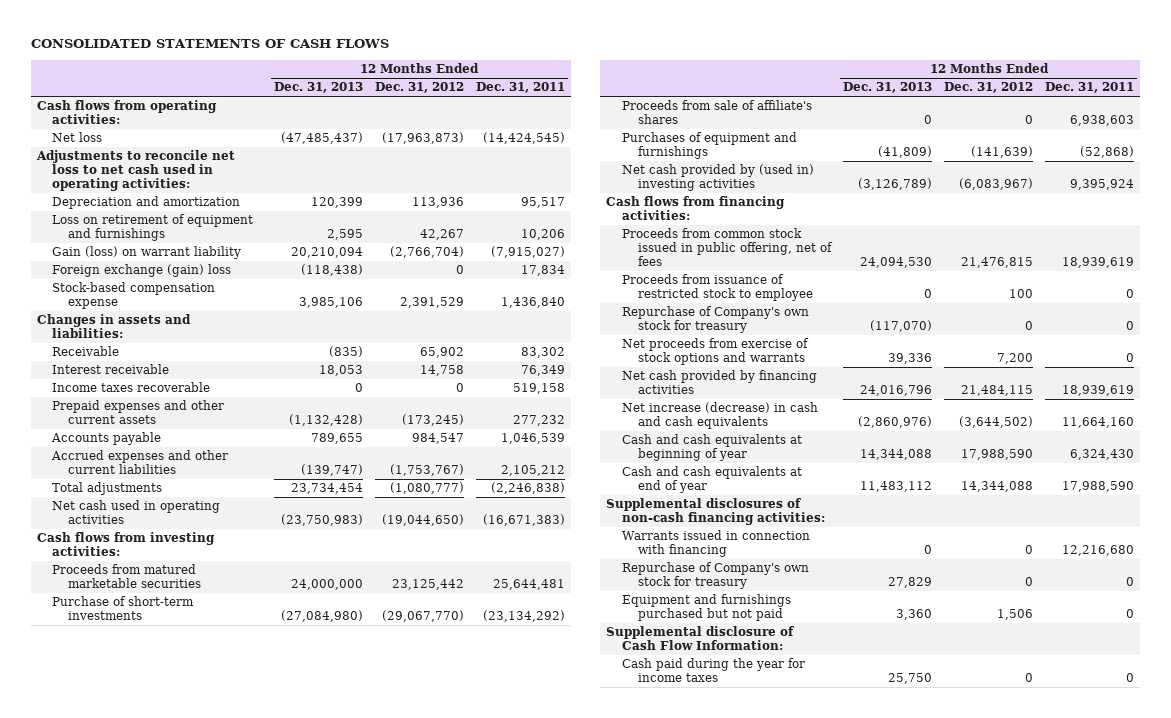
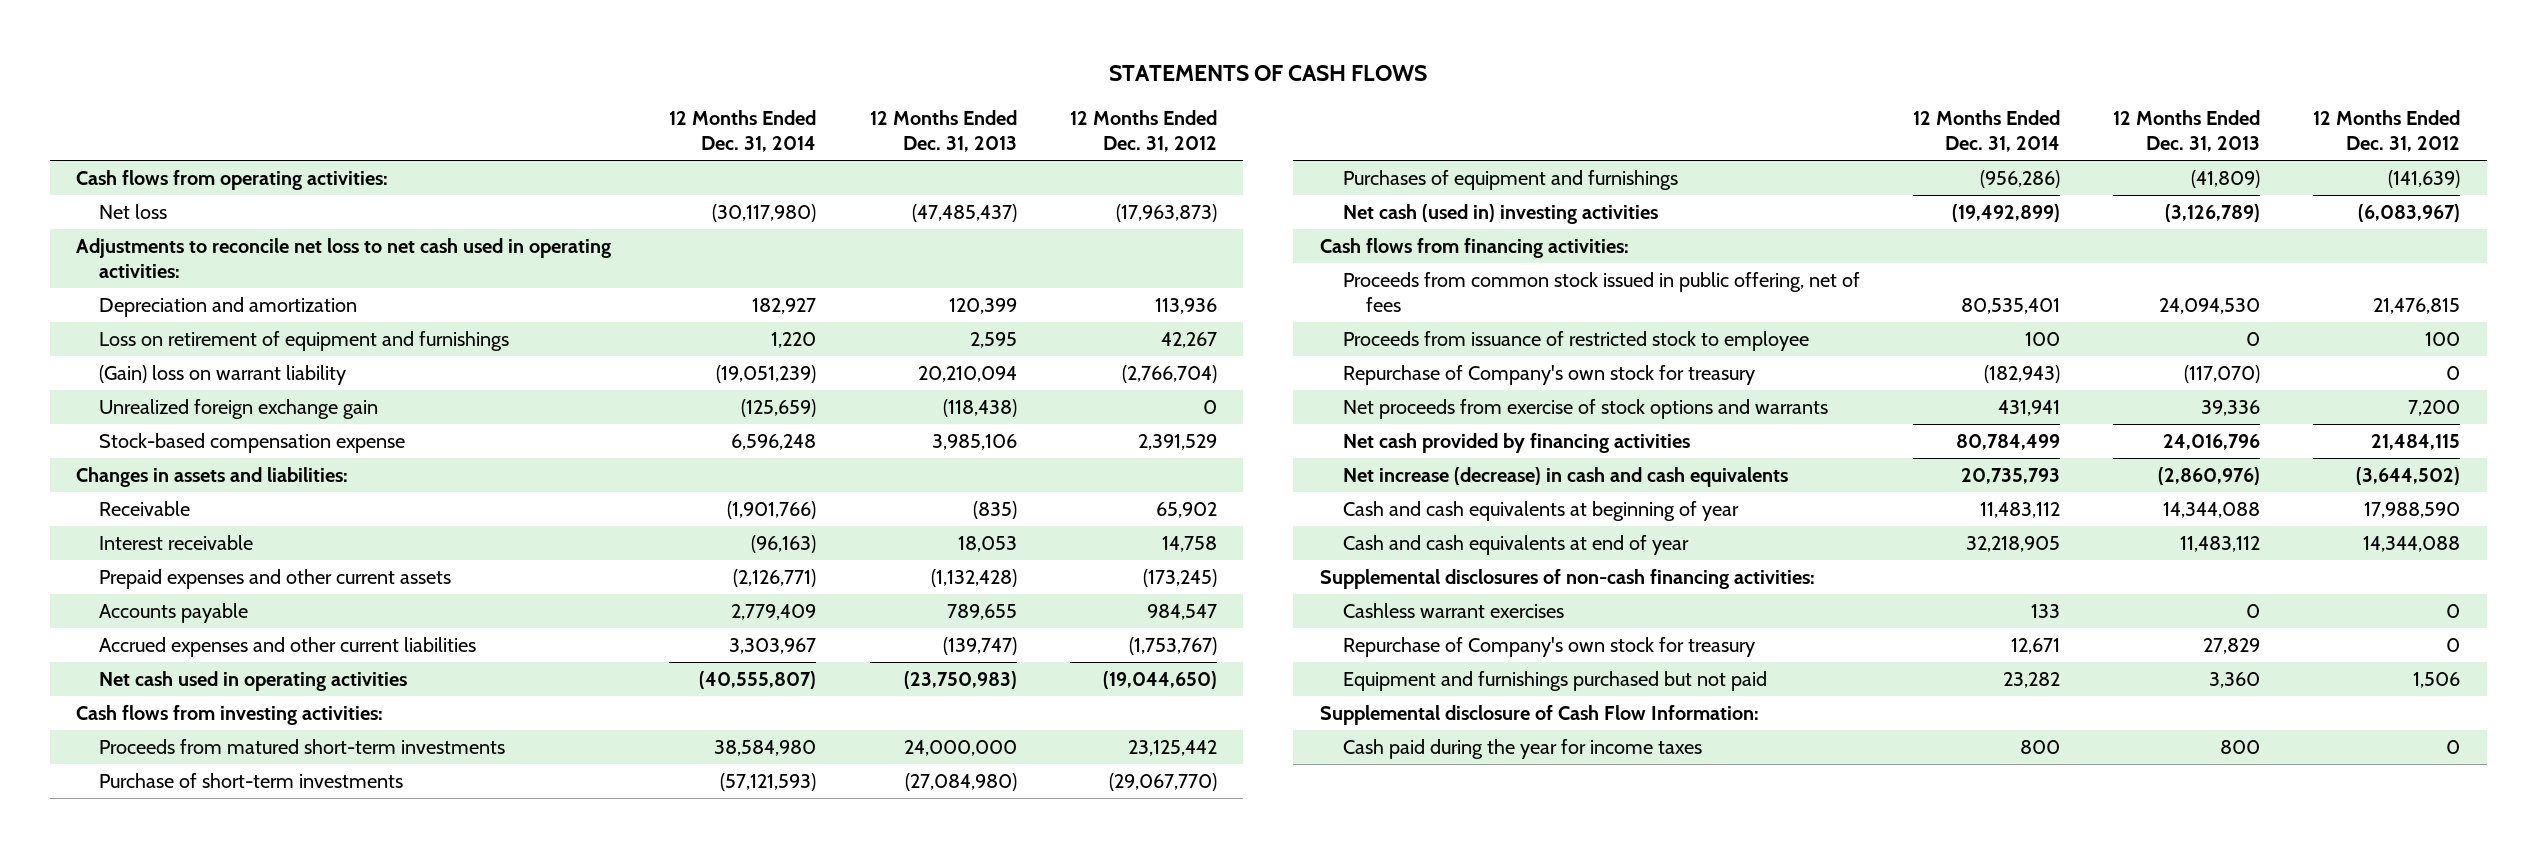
- CONSOLIDATED STATEMENTS OF CASH FLOWS
+ STATEMENTS OF CASH FLOWS
- | 12 Months Ended Dec. 31, 2013 | 12 Months Ended Dec. 31, 2012 | 12 Months Ended Dec. 31, 2011
+ | 12 Months Ended Dec. 31, 2014 | 12 Months Ended Dec. 31, 2013 | 12 Months Ended Dec. 31, 2012
- Gain (loss) on warrant liability | 20,210,094 | (2,766,704) | (7,915,027)
- Foreign exchange (gain) loss | (118,438) | 0 | 17,834
+ (Gain) loss on warrant liability | (19,051,239) | 20,210,094 | (2,766,704)
+ Unrealized foreign exchange gain | (125,659) | (118,438) | 0
- Income taxes recoverable | 0 | 0 | 519,158
- Total adjustments | 23,734,454 | (1,080,777) | (2,246,838)
- Proceeds from matured marketable securities | 24,000,000 | 23,125,442 | 25,644,481
+ Proceeds from matured short-term investments | 38,584,980 | 24,000,000 | 23,125,442
- Proceeds from sale of affiliate's shares | 0 | 0 | 6,938,603
- Net cash provided by (used in) investing activities | (3,126,789) | (6,083,967) | 9,395,924
+ Net cash (used in) investing activities | (19,492,899) | (3,126,789) | (6,083,967)
- Warrants issued in connection with financing | 0 | 0 | 12,216,680
+ Cashless warrant exercises | 133 | 0 | 0
- Cash paid during the year for income taxes | 25,750 | 0 | 0
+ Cash paid during the year for income taxes | 800 | 800 | 0

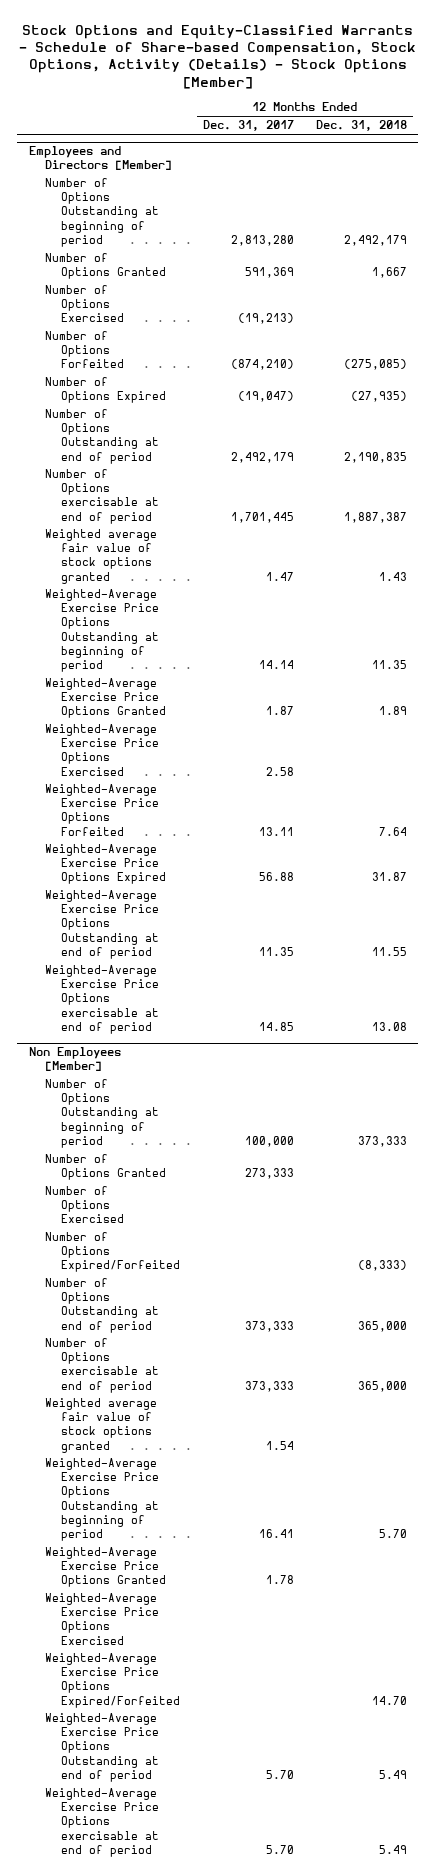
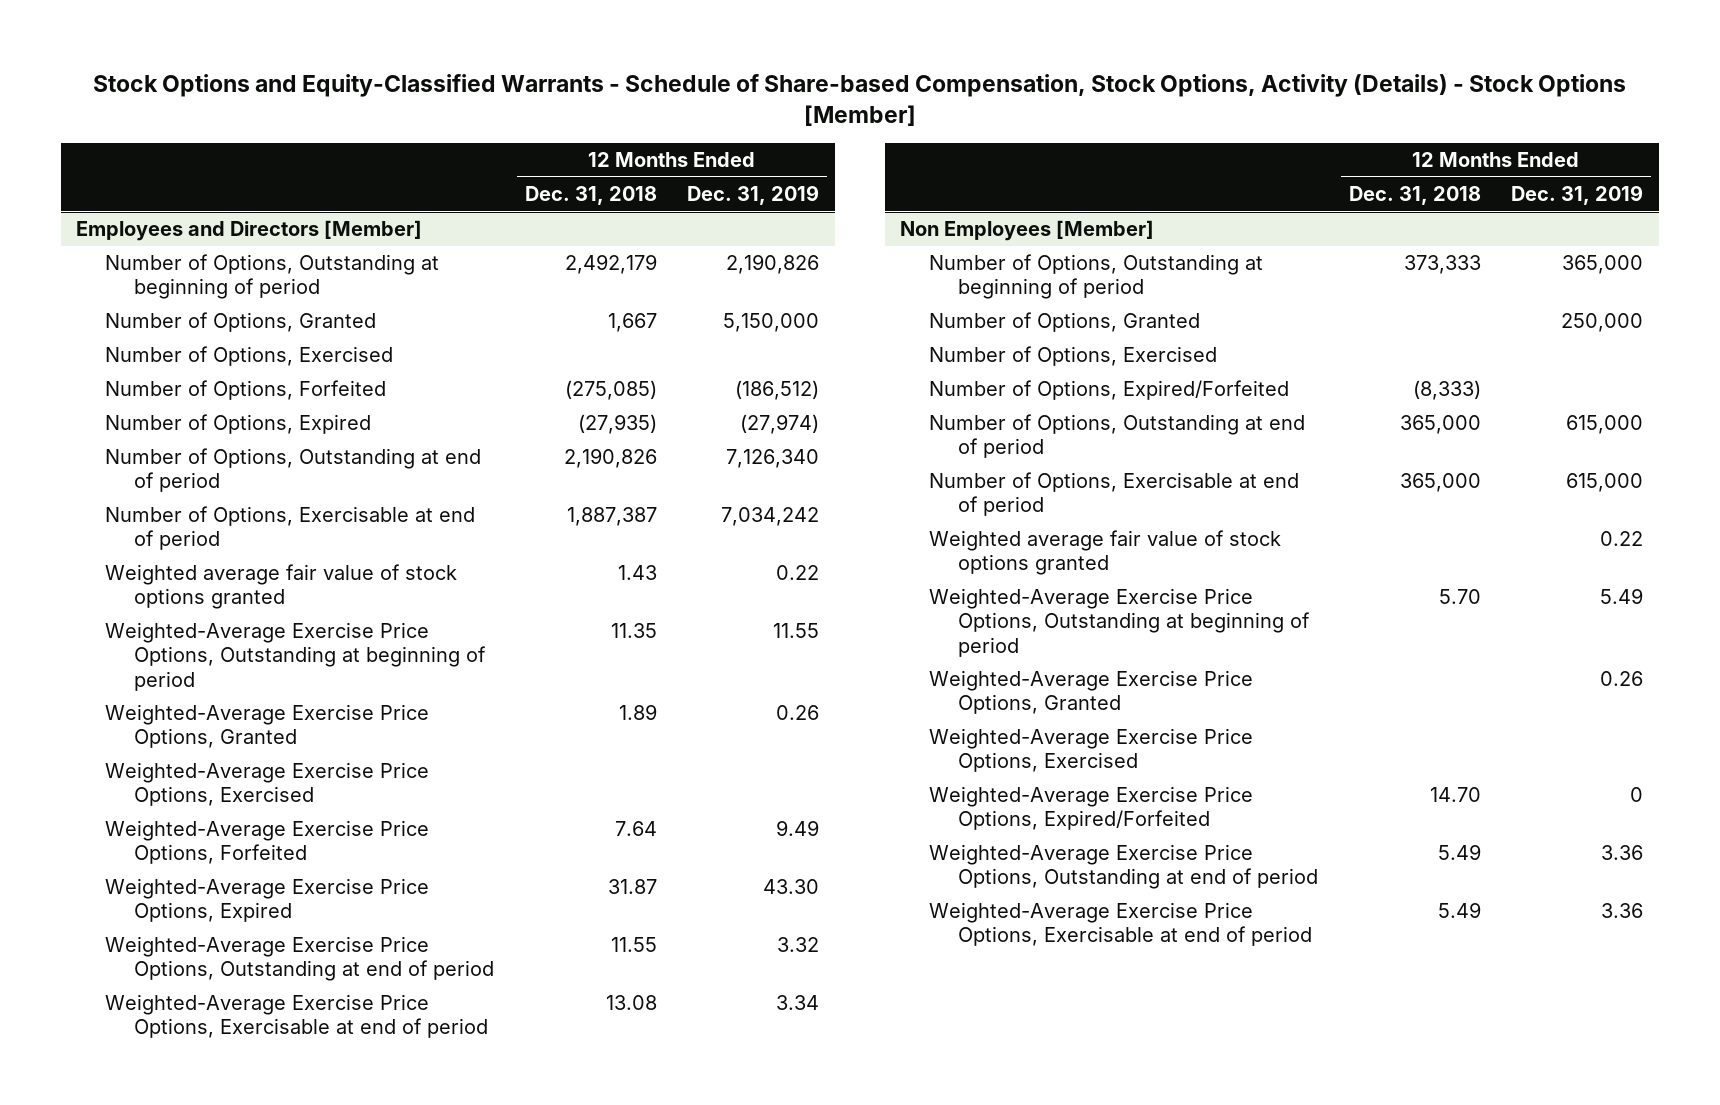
- | 12 Months Ended Dec. 31, 2017 | 12 Months Ended Dec. 31, 2018
+ | 12 Months Ended Dec. 31, 2018 | 12 Months Ended Dec. 31, 2019
@ Employees and Directors [Member]
- Number of Options Outstanding at beginning of period | 2,813,280 | 2,492,179
- Number of Options Granted | 591,369 | 1,667
- Number of Options Exercised | (19,213) |
- Number of Options Forfeited | (874,210) | (275,085)
- Number of Options Expired | (19,047) | (27,935)
- Number of Options Outstanding at end of period | 2,492,179 | 2,190,835
- Number of Options exercisable at end of period | 1,701,445 | 1,887,387
+ Number of Options, Outstanding at beginning of period | 2,492,179 | 2,190,826
+ Number of Options, Granted | 1,667 | 5,150,000
+ Number of Options, Exercised
+ Number of Options, Forfeited | (275,085) | (186,512)
+ Number of Options, Expired | (27,935) | (27,974)
+ Number of Options, Outstanding at end of period | 2,190,826 | 7,126,340
+ Number of Options, Exercisable at end of period | 1,887,387 | 7,034,242
- Weighted-Average Exercise Price Options Outstanding at beginning of period | 14.14 | 11.35
- Weighted-Average Exercise Price Options Granted | 1.87 | 1.89
- Weighted-Average Exercise Price Options Exercised | 2.58 |
- Weighted-Average Exercise Price Options Forfeited | 13.11 | 7.64
- Weighted-Average Exercise Price Options Expired | 56.88 | 31.87
- Weighted-Average Exercise Price Options Outstanding at end of period | 11.35 | 11.55
- Weighted-Average Exercise Price Options exercisable at end of period | 14.85 | 13.08
+ Weighted-Average Exercise Price Options, Outstanding at beginning of period | 11.35 | 11.55
+ Weighted-Average Exercise Price Options, Granted | 1.89 | 0.26
+ Weighted-Average Exercise Price Options, Exercised
+ Weighted-Average Exercise Price Options, Forfeited | 7.64 | 9.49
+ Weighted-Average Exercise Price Options, Expired | 31.87 | 43.30
+ Weighted-Average Exercise Price Options, Outstanding at end of period | 11.55 | 3.32
+ Weighted-Average Exercise Price Options, Exercisable at end of period | 13.08 | 3.34
@ Non Employees [Member]
- Number of Options Outstanding at beginning of period | 100,000 | 373,333
- Number of Options Granted | 273,333 |
- Number of Options Exercised
- Number of Options Expired/Forfeited | | (8,333)
- Number of Options Outstanding at end of period | 373,333 | 365,000
- Number of Options exercisable at end of period | 373,333 | 365,000
+ Number of Options, Outstanding at beginning of period | 373,333 | 365,000
+ Number of Options, Granted | | 250,000
+ Number of Options, Exercised
+ Number of Options, Expired/Forfeited | (8,333) |
+ Number of Options, Outstanding at end of period | 365,000 | 615,000
+ Number of Options, Exercisable at end of period | 365,000 | 615,000
- Weighted-Average Exercise Price Options Outstanding at beginning of period | 16.41 | 5.70
- Weighted-Average Exercise Price Options Granted | 1.78 |
- Weighted-Average Exercise Price Options Exercised
- Weighted-Average Exercise Price Options Expired/Forfeited | | 14.70
- Weighted-Average Exercise Price Options Outstanding at end of period | 5.70 | 5.49
- Weighted-Average Exercise Price Options exercisable at end of period | 5.70 | 5.49
+ Weighted-Average Exercise Price Options, Outstanding at beginning of period | 5.70 | 5.49
+ Weighted-Average Exercise Price Options, Granted | | 0.26
+ Weighted-Average Exercise Price Options, Exercised
+ Weighted-Average Exercise Price Options, Expired/Forfeited | 14.70 | 0
+ Weighted-Average Exercise Price Options, Outstanding at end of period | 5.49 | 3.36
+ Weighted-Average Exercise Price Options, Exercisable at end of period | 5.49 | 3.36

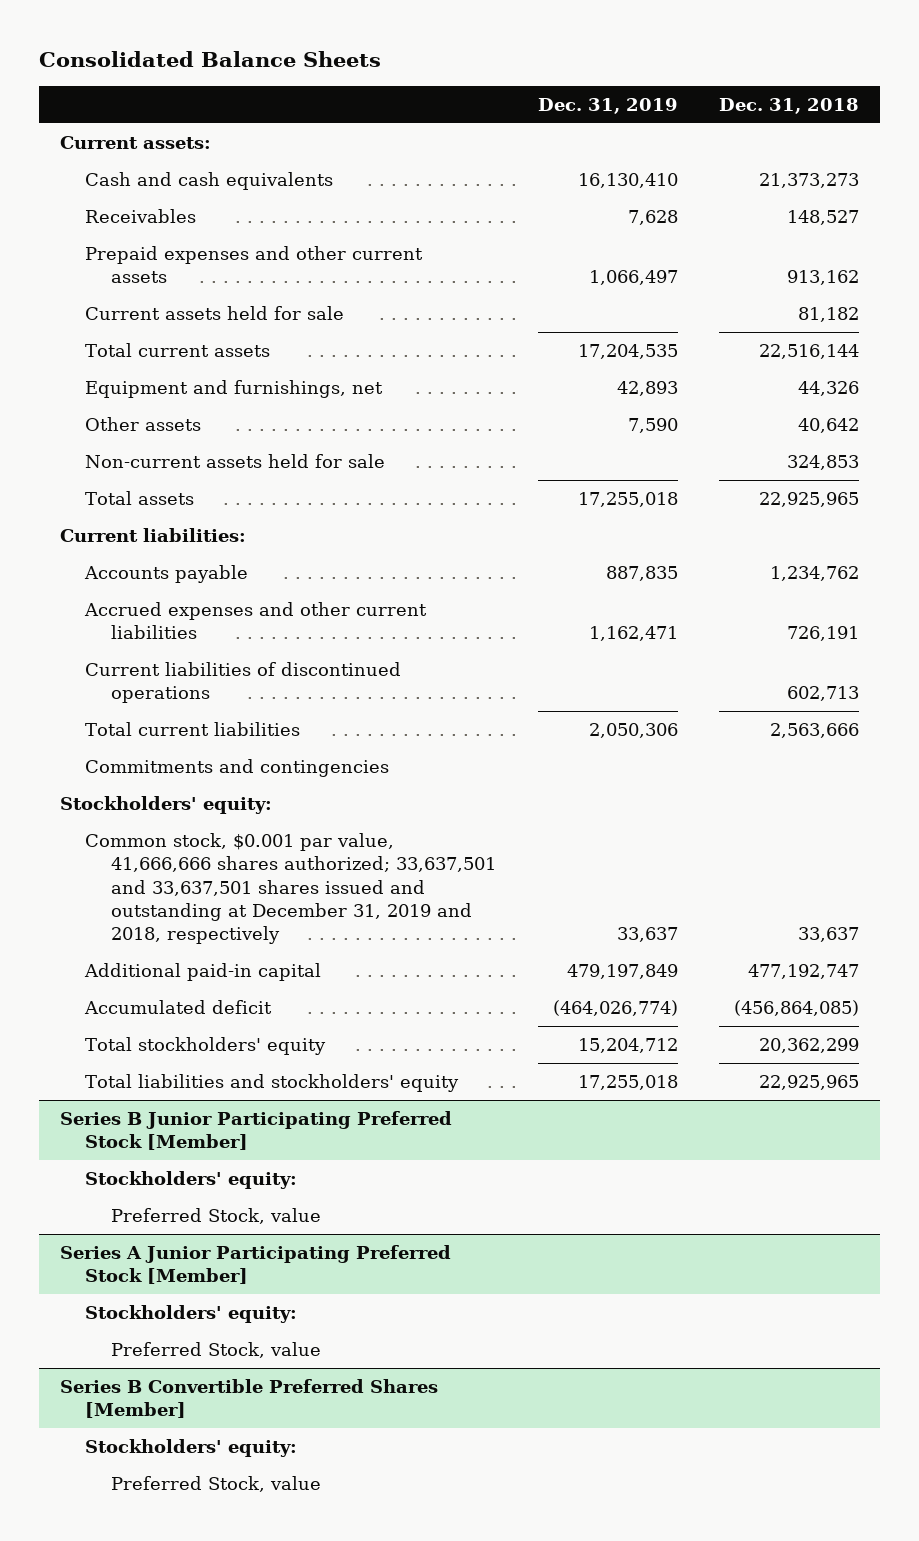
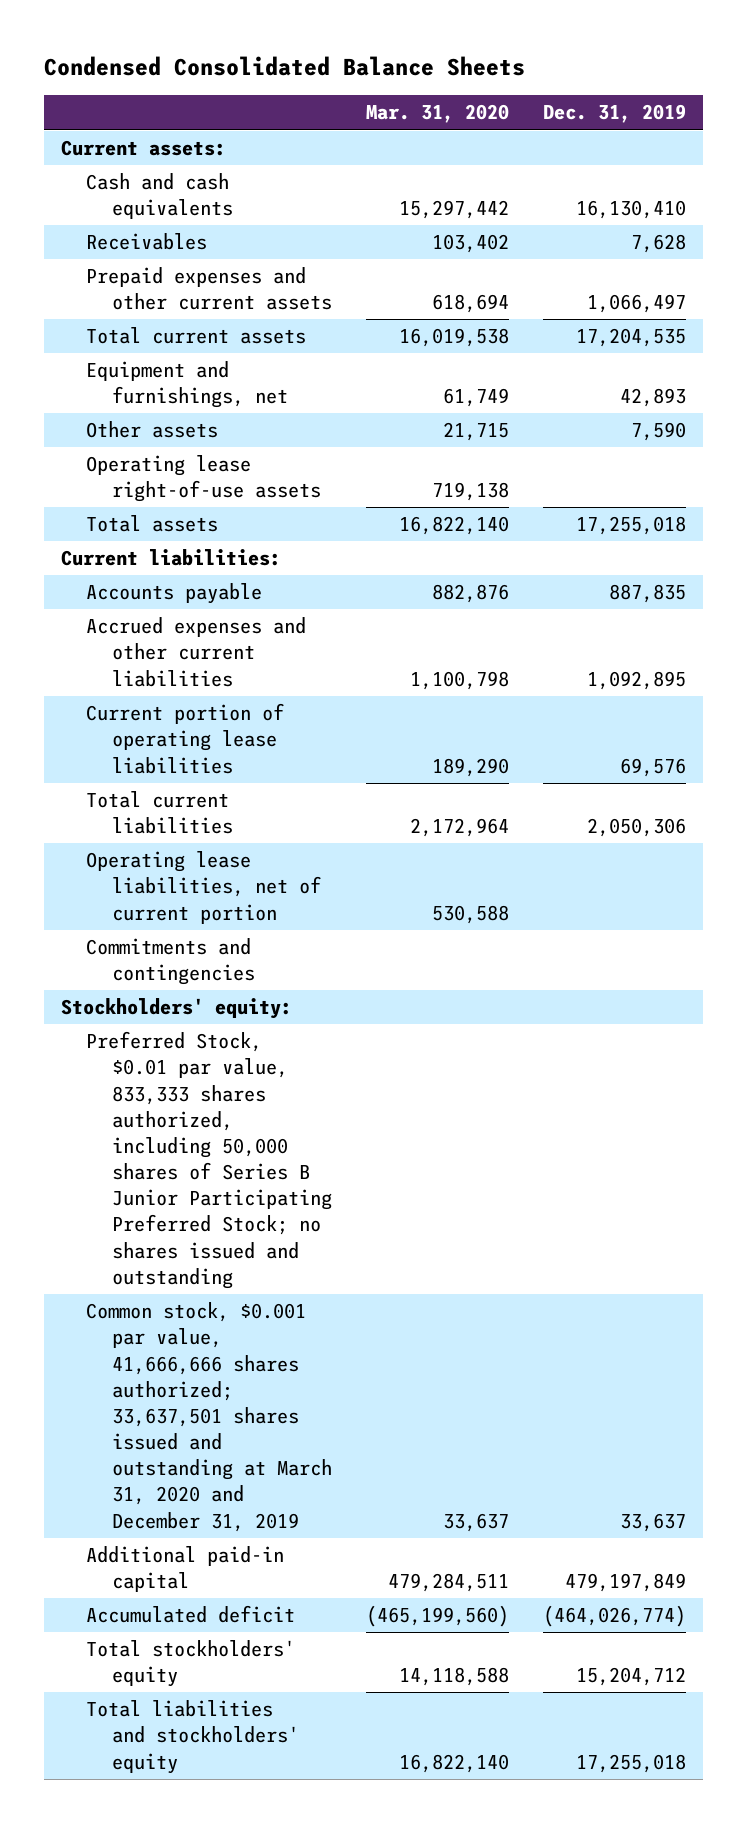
- Consolidated Balance Sheets
+ Condensed Consolidated Balance Sheets
- | Dec. 31, 2019 | Dec. 31, 2018
+ | Mar. 31, 2020 | Dec. 31, 2019
- Current assets held for sale | | 81,182
- Non-current assets held for sale | | 324,853
+ Operating lease right-of-use assets | 719,138 |
- Accrued expenses and other current liabilities | 1,162,471 | 726,191
- Current liabilities of discontinued operations | | 602,713
+ Accrued expenses and other current liabilities | 1,100,798 | 1,092,895
+ Current portion of operating lease liabilities | 189,290 | 69,576
+ Operating lease liabilities, net of current portion | 530,588 |
- Common stock, $0.001 par value, 41,666,666 shares authorized; 33,637,501 and 33,637,501 shares issued and outstanding at December 31, 2019 and 2018, respectively | 33,637 | 33,637
+ Preferred Stock, $0.01 par value, 833,333 shares authorized, including 50,000 shares of Series B Junior Participating Preferred Stock; no shares issued and outstanding
+ Common stock, $0.001 par value, 41,666,666 shares authorized; 33,637,501 shares issued and outstanding at March 31, 2020 and December 31, 2019 | 33,637 | 33,637
- Series B Junior Participating Preferred Stock [Member]
- Stockholders' equity:
- Preferred Stock, value
- Series A Junior Participating Preferred Stock [Member]
- Stockholders' equity:
- Preferred Stock, value
- Series B Convertible Preferred Shares [Member]
- Stockholders' equity:
- Preferred Stock, value

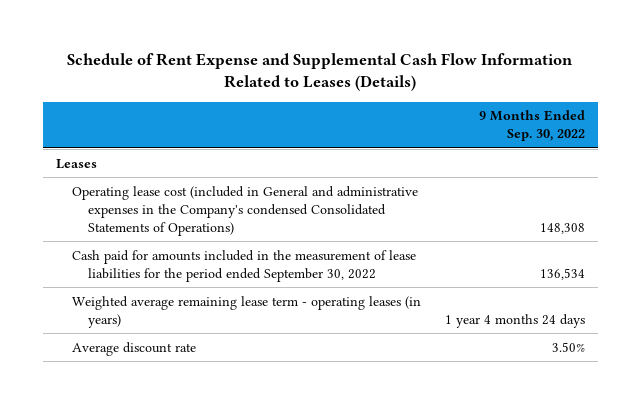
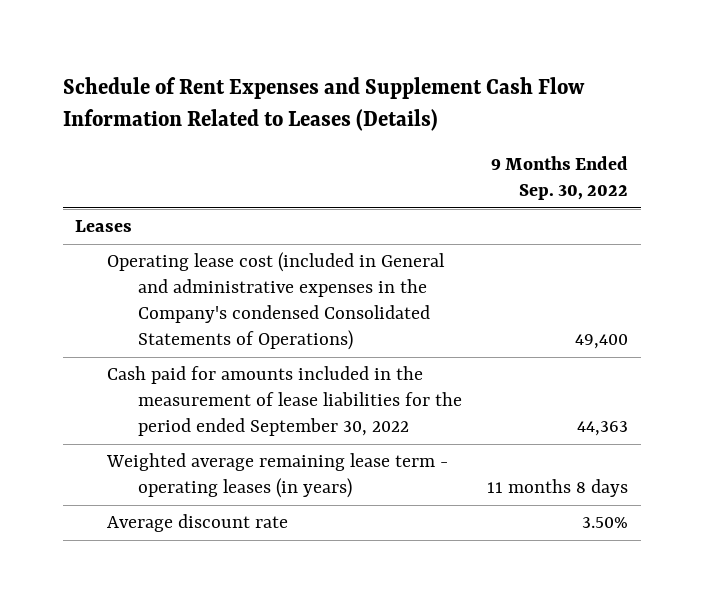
- Schedule of Rent Expense and Supplemental Cash Flow Information Related to Leases (Details)
+ Schedule of Rent Expenses and Supplement Cash Flow Information Related to Leases (Details)
- Operating lease cost (included in General and administrative expenses in the Company's condensed Consolidated Statements of Operations) | 148,308
- Cash paid for amounts included in the measurement of lease liabilities for the period ended September 30, 2022 | 136,534
- Weighted average remaining lease term - operating leases (in years) | 1 year 4 months 24 days
+ Operating lease cost (included in General and administrative expenses in the Company's condensed Consolidated Statements of Operations) | 49,400
+ Cash paid for amounts included in the measurement of lease liabilities for the period ended September 30, 2022 | 44,363
+ Weighted average remaining lease term - operating leases (in years) | 11 months 8 days

